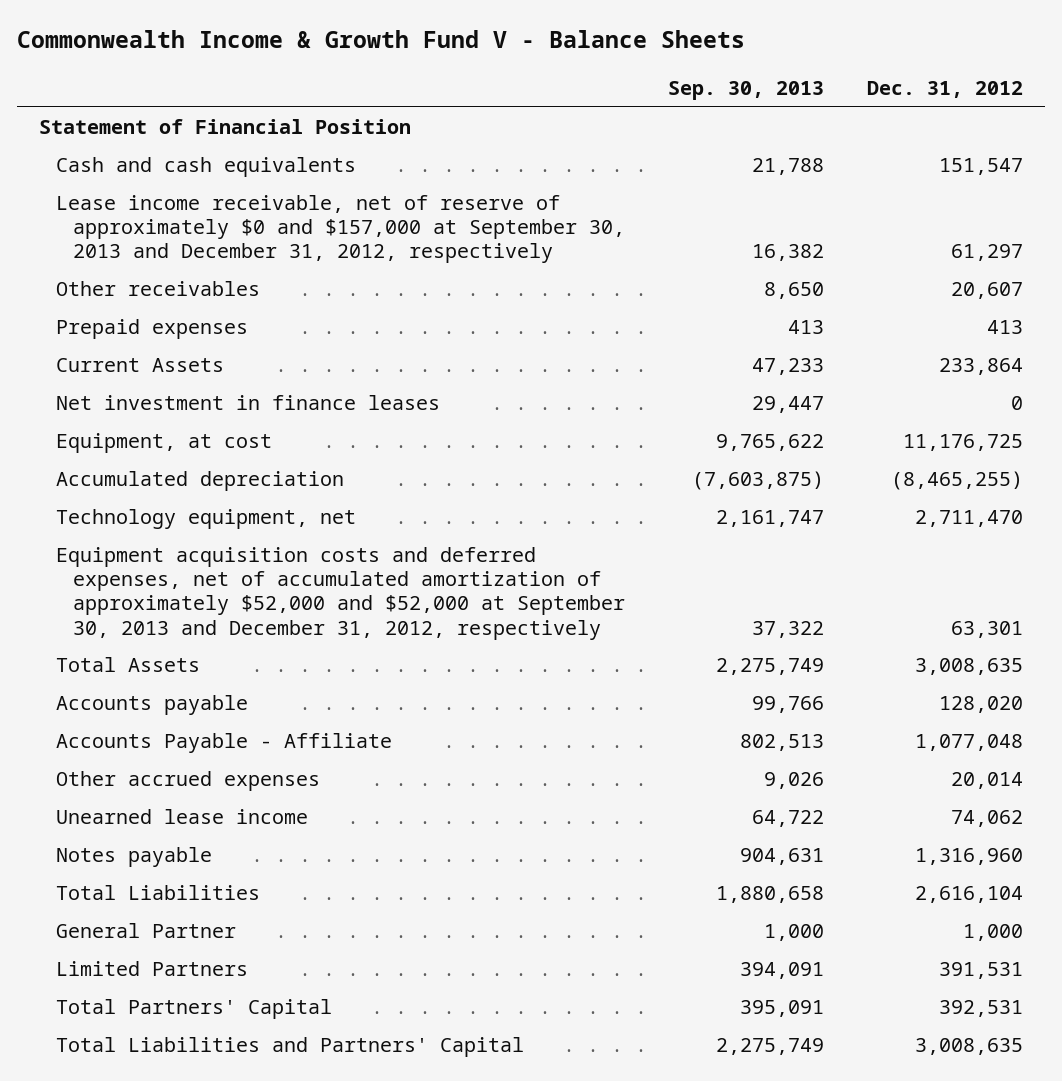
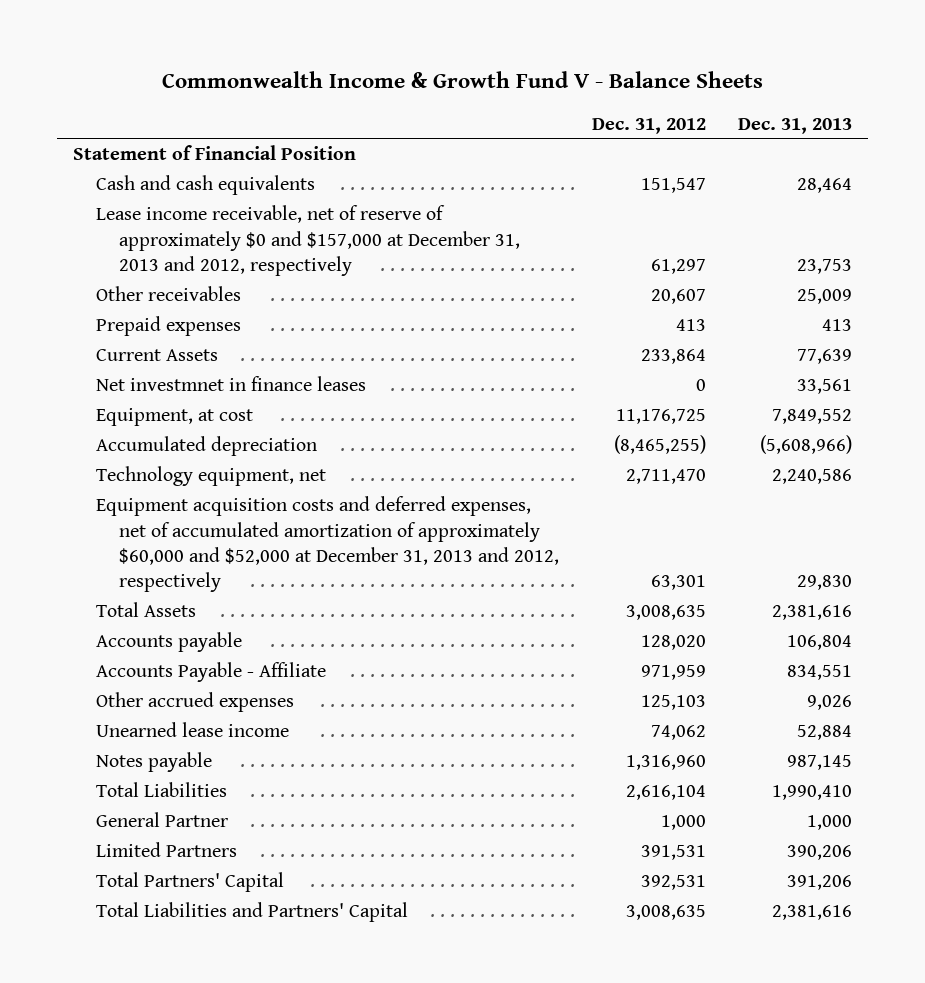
- | Sep. 30, 2013 | Dec. 31, 2012
+ | Dec. 31, 2012 | Dec. 31, 2013
- Lease income receivable, net of reserve of approximately $0 and $157,000 at September 30, 2013 and December 31, 2012, respectively | 16,382 | 61,297
+ Lease income receivable, net of reserve of approximately $0 and $157,000 at December 31, 2013 and 2012, respectively | 61,297 | 23,753
- Net investment in finance leases | 29,447 | 0
+ Net investmnet in finance leases | 0 | 33,561
- Equipment acquisition costs and deferred expenses, net of accumulated amortization of approximately $52,000 and $52,000 at September 30, 2013 and December 31, 2012, respectively | 37,322 | 63,301
+ Equipment acquisition costs and deferred expenses, net of accumulated amortization of approximately $60,000 and $52,000 at December 31, 2013 and 2012, respectively | 63,301 | 29,830
- Accounts Payable - Affiliate | 802,513 | 1,077,048
- Other accrued expenses | 9,026 | 20,014
+ Accounts Payable - Affiliate | 971,959 | 834,551
+ Other accrued expenses | 125,103 | 9,026

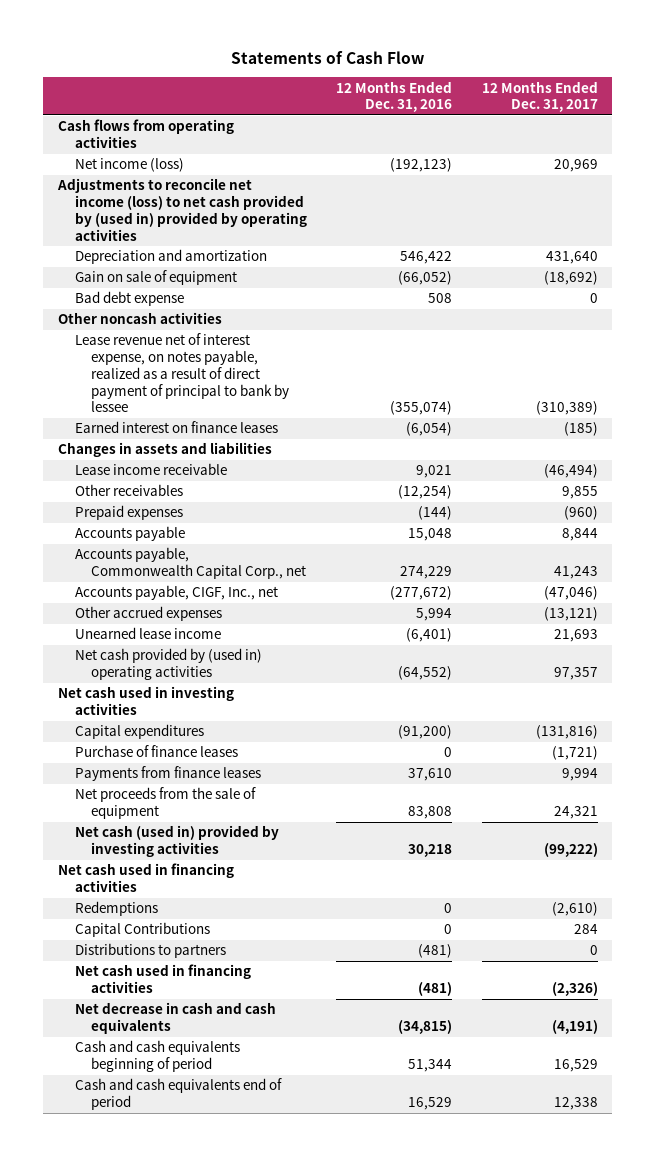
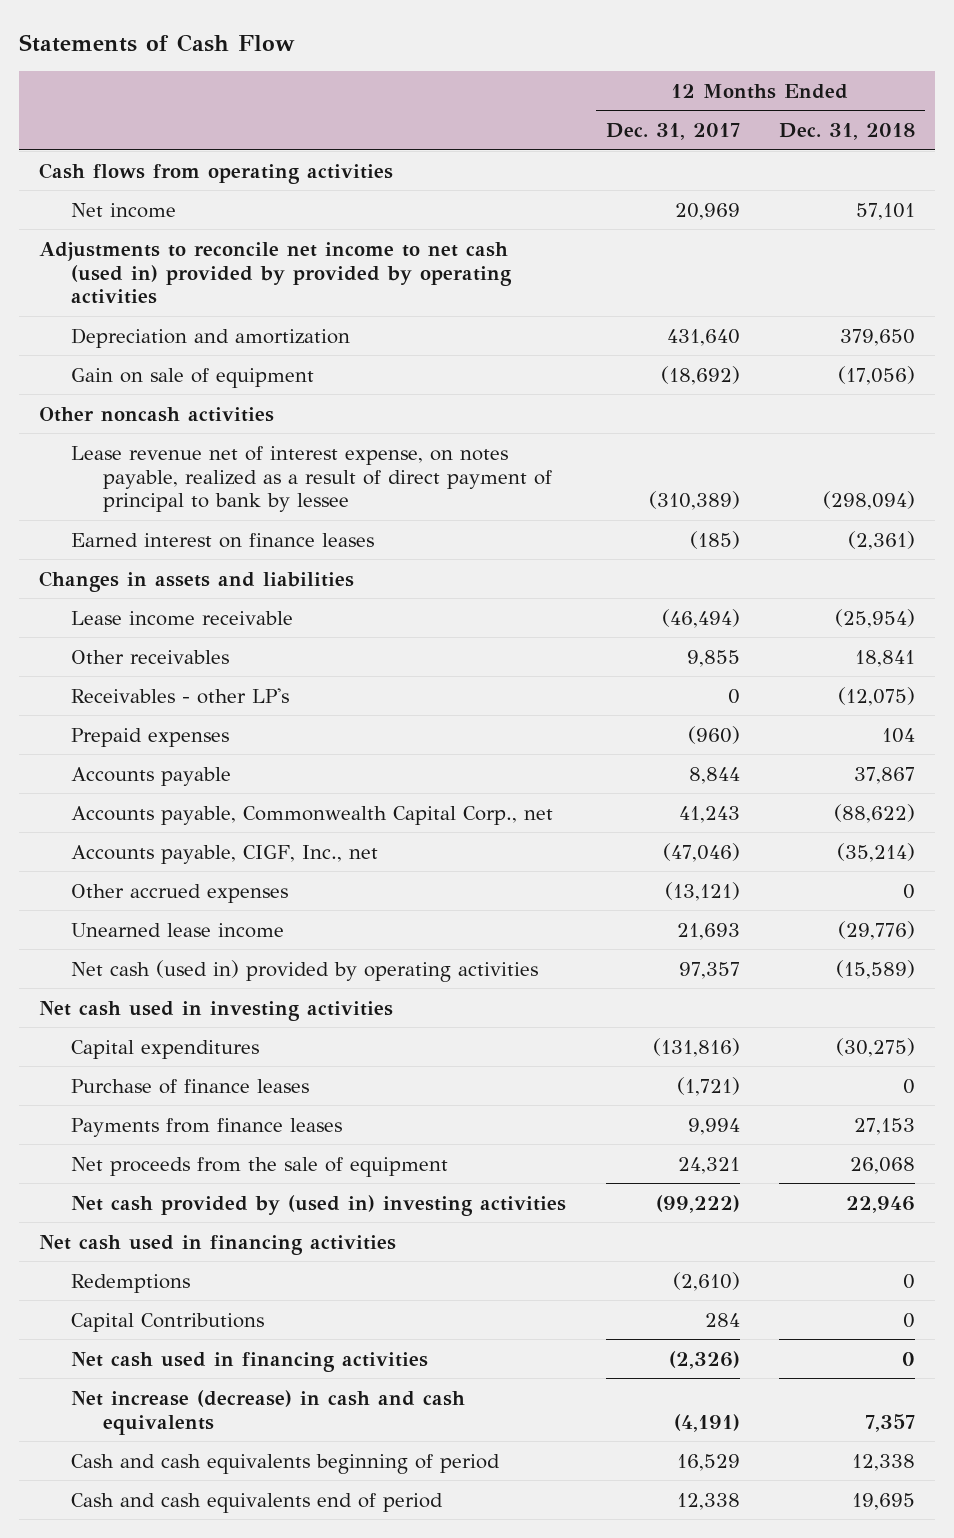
- | 12 Months Ended Dec. 31, 2016 | 12 Months Ended Dec. 31, 2017
+ | 12 Months Ended Dec. 31, 2017 | 12 Months Ended Dec. 31, 2018
- Net income (loss) | (192,123) | 20,969
- Adjustments to reconcile net income (loss) to net cash provided by (used in) provided by operating activities
+ Net income | 20,969 | 57,101
+ Adjustments to reconcile net income to net cash (used in) provided by provided by operating activities
- Bad debt expense | 508 | 0
+ Receivables - other LP's | 0 | (12,075)
- Net cash provided by (used in) operating activities | (64,552) | 97,357
+ Net cash (used in) provided by operating activities | 97,357 | (15,589)
- Net cash (used in) provided by investing activities | 30,218 | (99,222)
+ Net cash provided by (used in) investing activities | (99,222) | 22,946
- Distributions to partners | (481) | 0
- Net decrease in cash and cash equivalents | (34,815) | (4,191)
+ Net increase (decrease) in cash and cash equivalents | (4,191) | 7,357

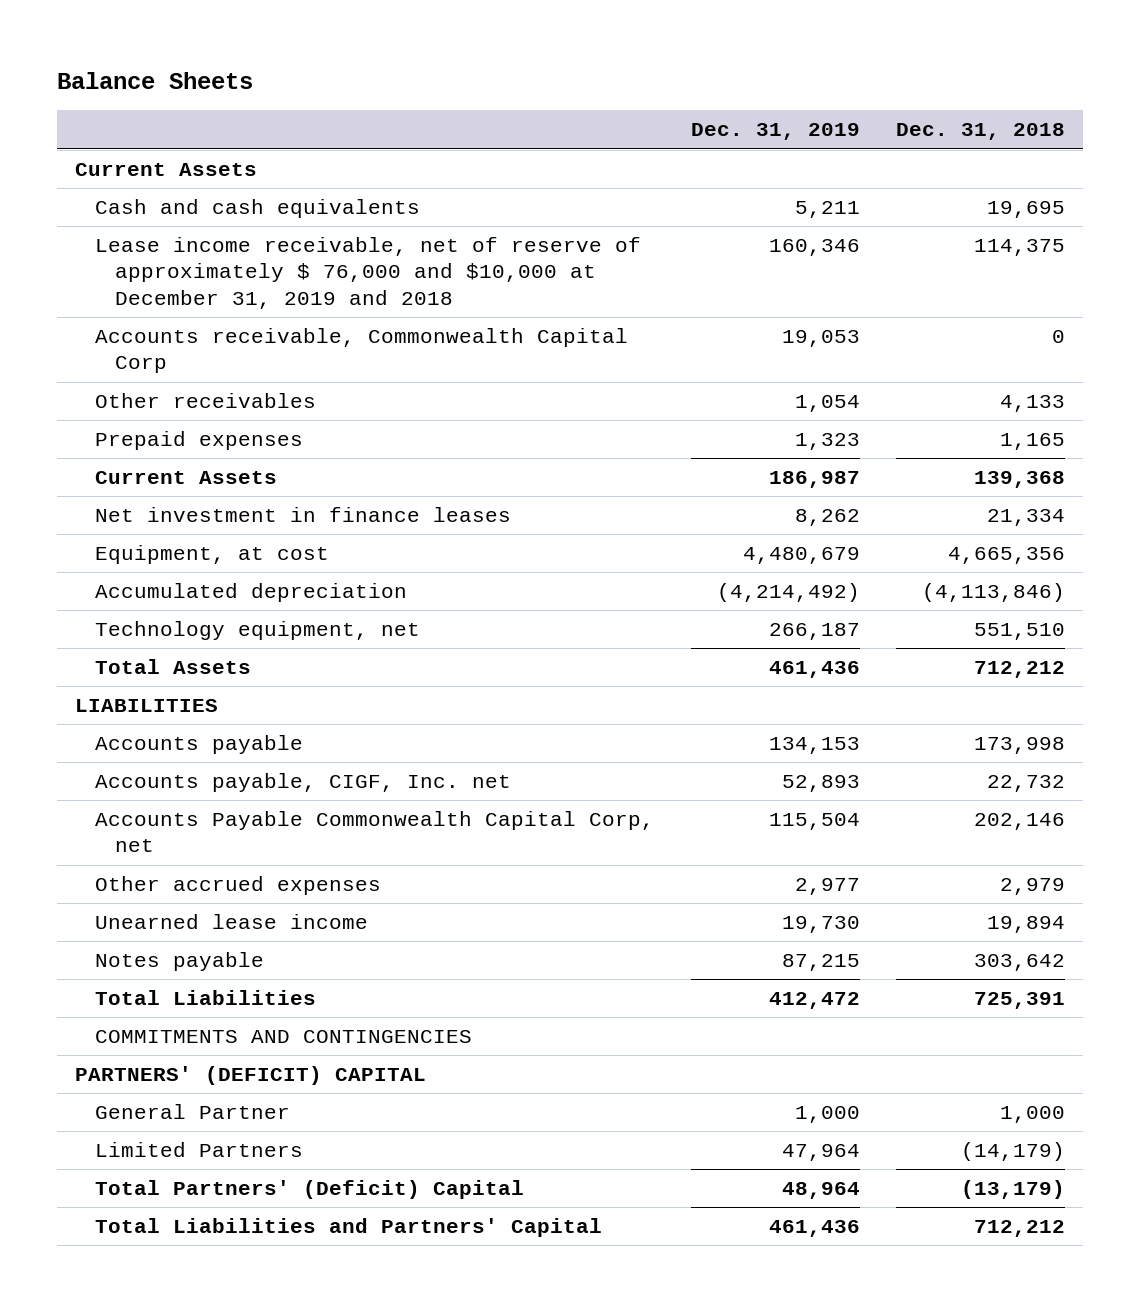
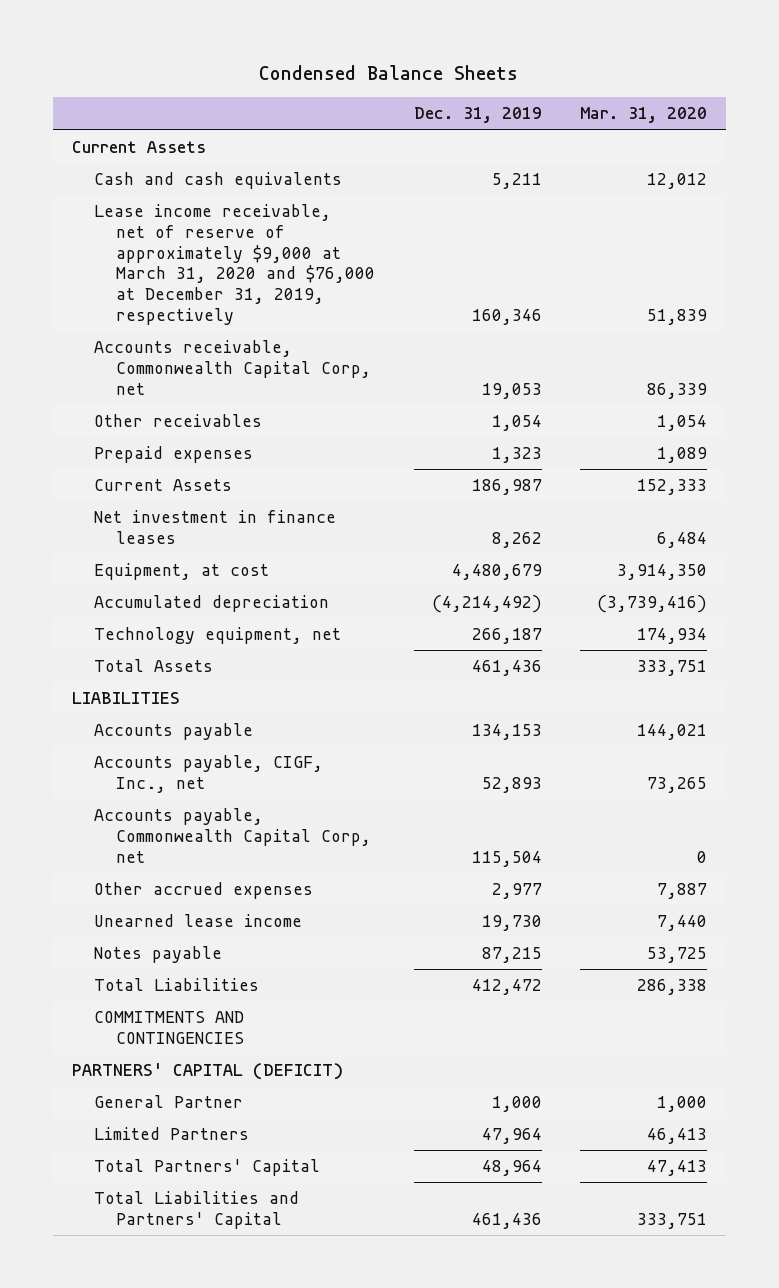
- Balance Sheets
+ Condensed Balance Sheets
- | Dec. 31, 2019 | Dec. 31, 2018
+ | Dec. 31, 2019 | Mar. 31, 2020
- Lease income receivable, net of reserve of approximately $ 76,000 and $10,000 at December 31, 2019 and 2018 | 160,346 | 114,375
- Accounts receivable, Commonwealth Capital Corp | 19,053 | 0
+ Lease income receivable, net of reserve of approximately $9,000 at March 31, 2020 and $76,000 at December 31, 2019, respectively | 160,346 | 51,839
+ Accounts receivable, Commonwealth Capital Corp, net | 19,053 | 86,339
- Accounts payable, CIGF, Inc. net | 52,893 | 22,732
- Accounts Payable Commonwealth Capital Corp, net | 115,504 | 202,146
+ Accounts payable, CIGF, Inc., net | 52,893 | 73,265
+ Accounts payable, Commonwealth Capital Corp, net | 115,504 | 0
- PARTNERS' (DEFICIT) CAPITAL
+ PARTNERS' CAPITAL (DEFICIT)
- Total Partners' (Deficit) Capital | 48,964 | (13,179)
+ Total Partners' Capital | 48,964 | 47,413

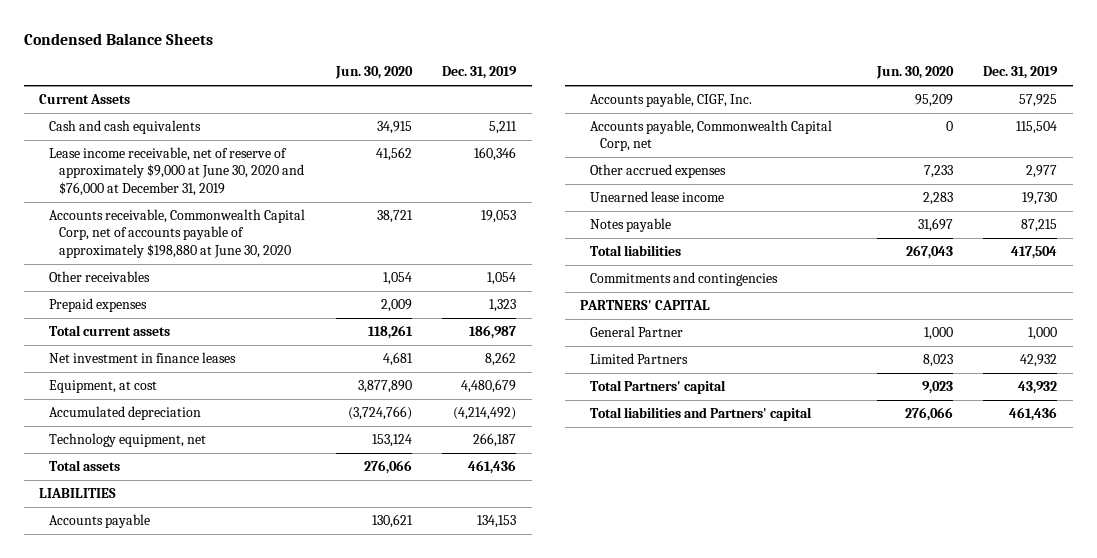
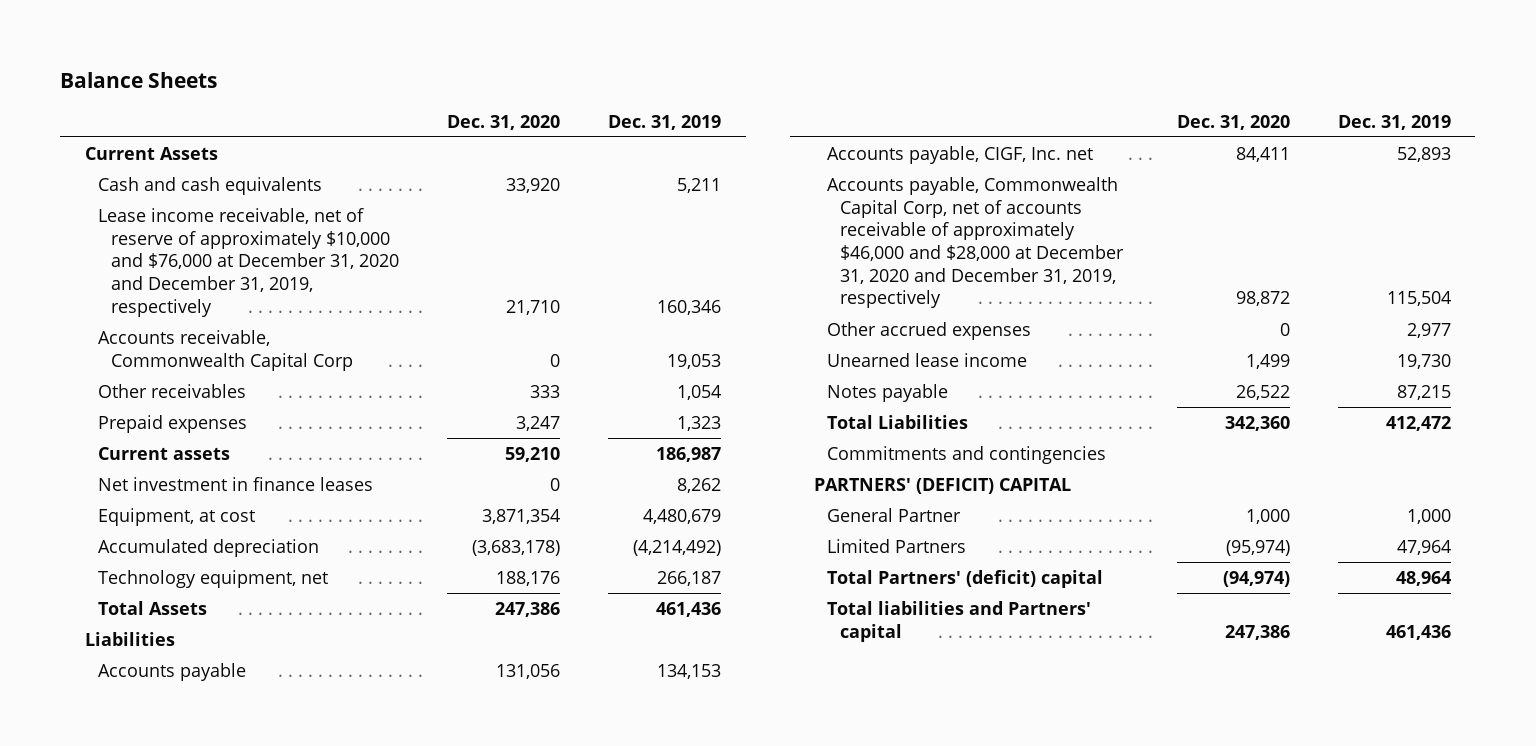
- Condensed Balance Sheets
+ Balance Sheets
- | Jun. 30, 2020 | Dec. 31, 2019
+ | Dec. 31, 2020 | Dec. 31, 2019
- Lease income receivable, net of reserve of approximately $9,000 at June 30, 2020 and $76,000 at December 31, 2019 | 41,562 | 160,346
- Accounts receivable, Commonwealth Capital Corp, net of accounts payable of approximately $198,880 at June 30, 2020 | 38,721 | 19,053
+ Lease income receivable, net of reserve of approximately $10,000 and $76,000 at December 31, 2020 and December 31, 2019, respectively | 21,710 | 160,346
+ Accounts receivable, Commonwealth Capital Corp | 0 | 19,053
- Total current assets | 118,261 | 186,987
+ Current assets | 59,210 | 186,987
- Total assets | 276,066 | 461,436
- LIABILITIES
+ Total Assets | 247,386 | 461,436
+ Liabilities
- Accounts payable, CIGF, Inc. | 95,209 | 57,925
- Accounts payable, Commonwealth Capital Corp, net | 0 | 115,504
+ Accounts payable, CIGF, Inc. net | 84,411 | 52,893
+ Accounts payable, Commonwealth Capital Corp, net of accounts receivable of approximately $46,000 and $28,000 at December 31, 2020 and December 31, 2019, respectively | 98,872 | 115,504
- Total liabilities | 267,043 | 417,504
+ Total Liabilities | 342,360 | 412,472
- PARTNERS' CAPITAL
+ PARTNERS' (DEFICIT) CAPITAL
- Limited Partners | 8,023 | 42,932
- Total Partners' capital | 9,023 | 43,932
+ Limited Partners | (95,974) | 47,964
+ Total Partners' (deficit) capital | (94,974) | 48,964

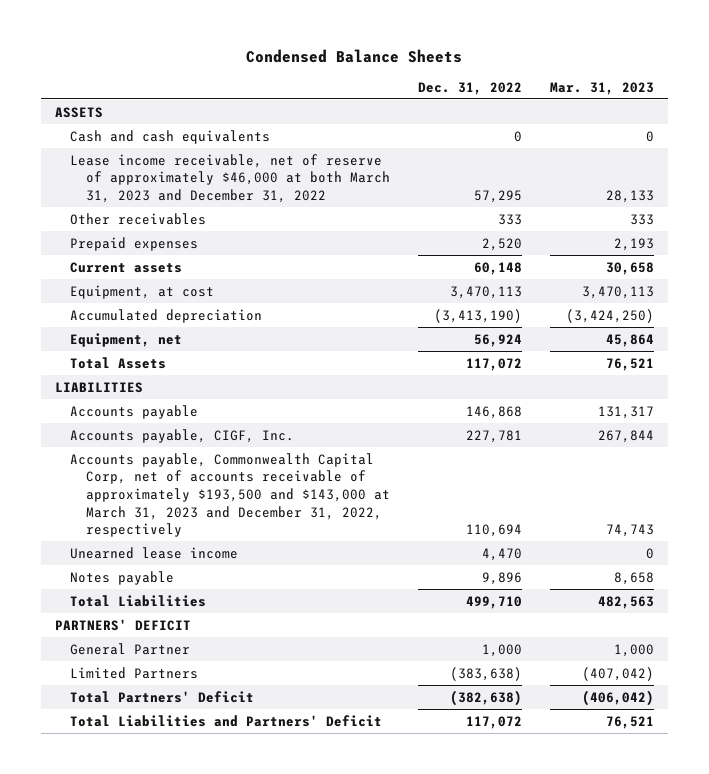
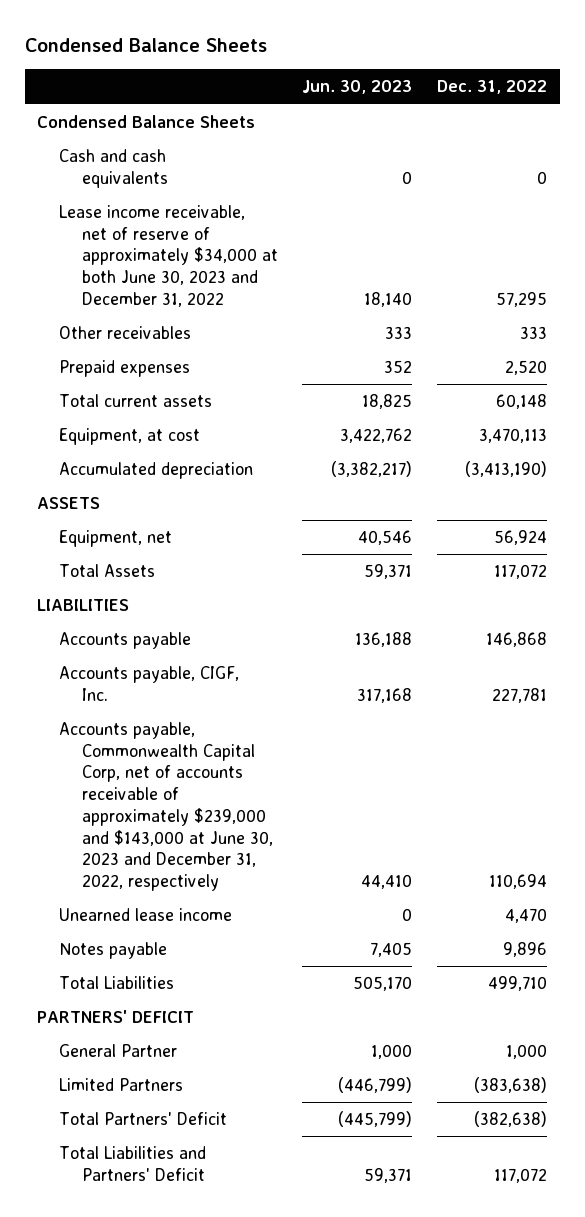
- | Dec. 31, 2022 | Mar. 31, 2023
+ | Jun. 30, 2023 | Dec. 31, 2022
+ Condensed Balance Sheets
- Lease income receivable, net of reserve of approximately $46,000 at both March 31, 2023 and December 31, 2022 | 57,295 | 28,133
+ Lease income receivable, net of reserve of approximately $34,000 at both June 30, 2023 and December 31, 2022 | 18,140 | 57,295
- Current assets | 60,148 | 30,658
+ Total current assets | 18,825 | 60,148
moved down: ASSETS
- Accounts payable, Commonwealth Capital Corp, net of accounts receivable of approximately $193,500 and $143,000 at March 31, 2023 and December 31, 2022, respectively | 110,694 | 74,743
+ Accounts payable, Commonwealth Capital Corp, net of accounts receivable of approximately $239,000 and $143,000 at June 30, 2023 and December 31, 2022, respectively | 44,410 | 110,694

